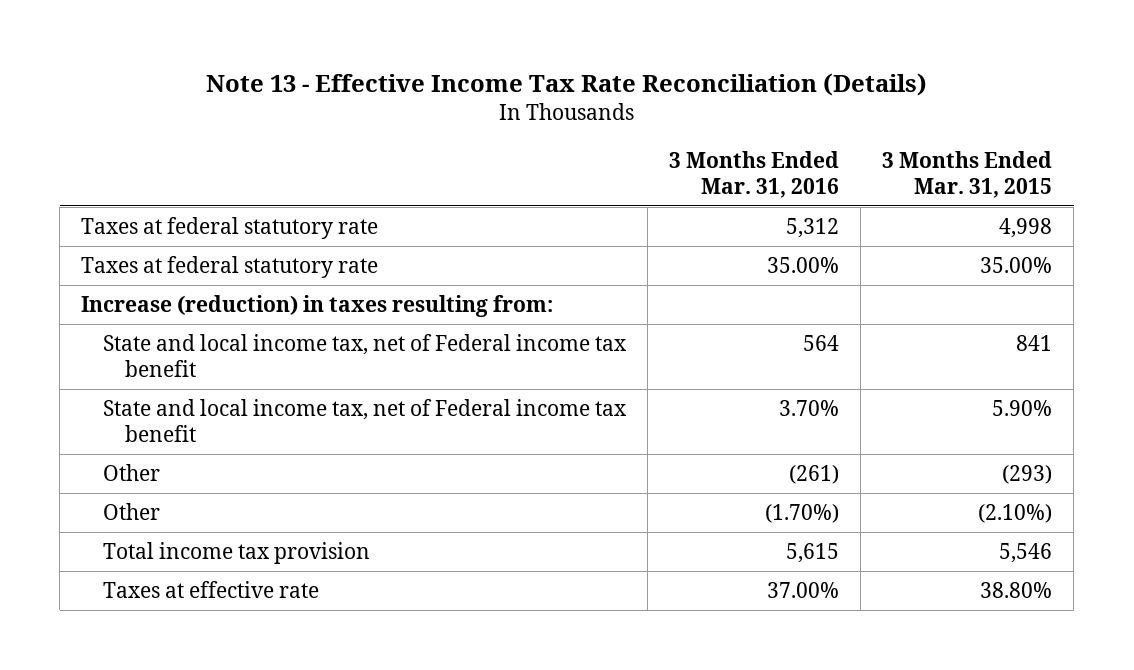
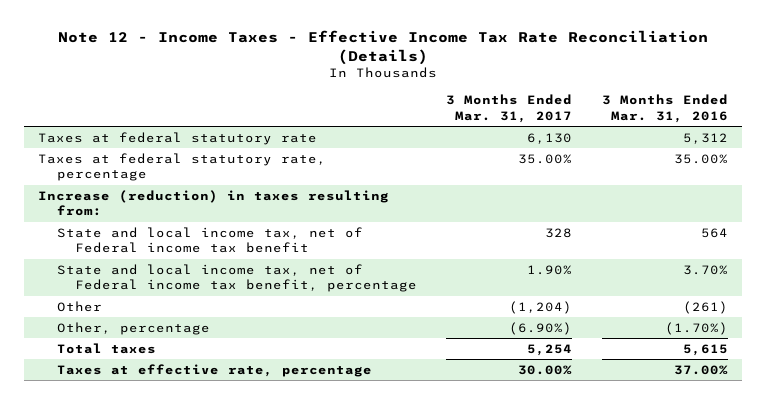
- Note 13 - Effective Income Tax Rate Reconciliation (Details)
+ Note 12 - Income Taxes - Effective Income Tax Rate Reconciliation (Details)
- | 3 Months Ended Mar. 31, 2016 | 3 Months Ended Mar. 31, 2015
+ | 3 Months Ended Mar. 31, 2017 | 3 Months Ended Mar. 31, 2016
- Taxes at federal statutory rate | 35.00% | 35.00%
+ Taxes at federal statutory rate, percentage | 35.00% | 35.00%
- State and local income tax, net of Federal income tax benefit | 3.70% | 5.90%
+ State and local income tax, net of Federal income tax benefit, percentage | 1.90% | 3.70%
- Other | (1.70%) | (2.10%)
- Total income tax provision | 5,615 | 5,546
- Taxes at effective rate | 37.00% | 38.80%
+ Other, percentage | (6.90%) | (1.70%)
+ Total taxes | 5,254 | 5,615
+ Taxes at effective rate, percentage | 30.00% | 37.00%

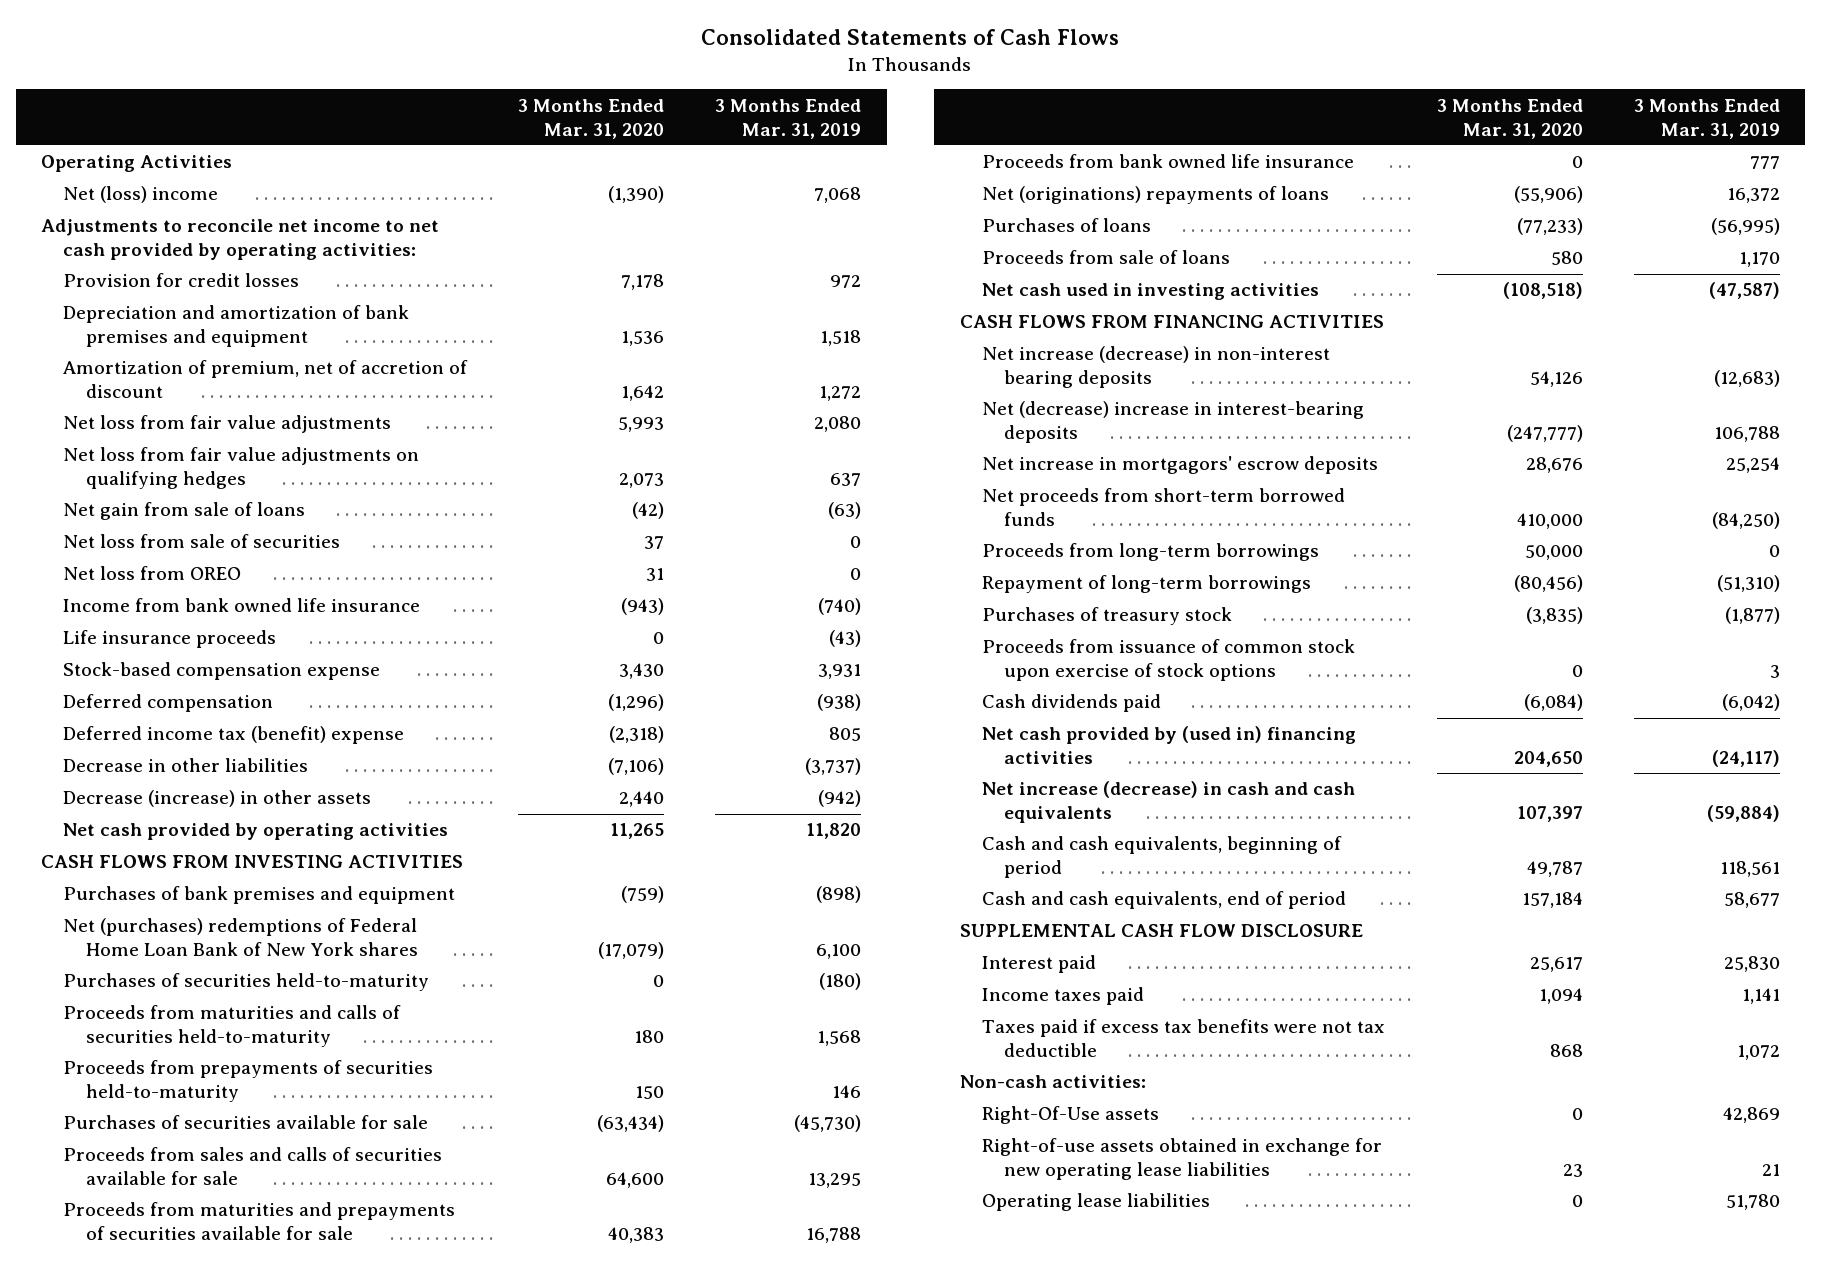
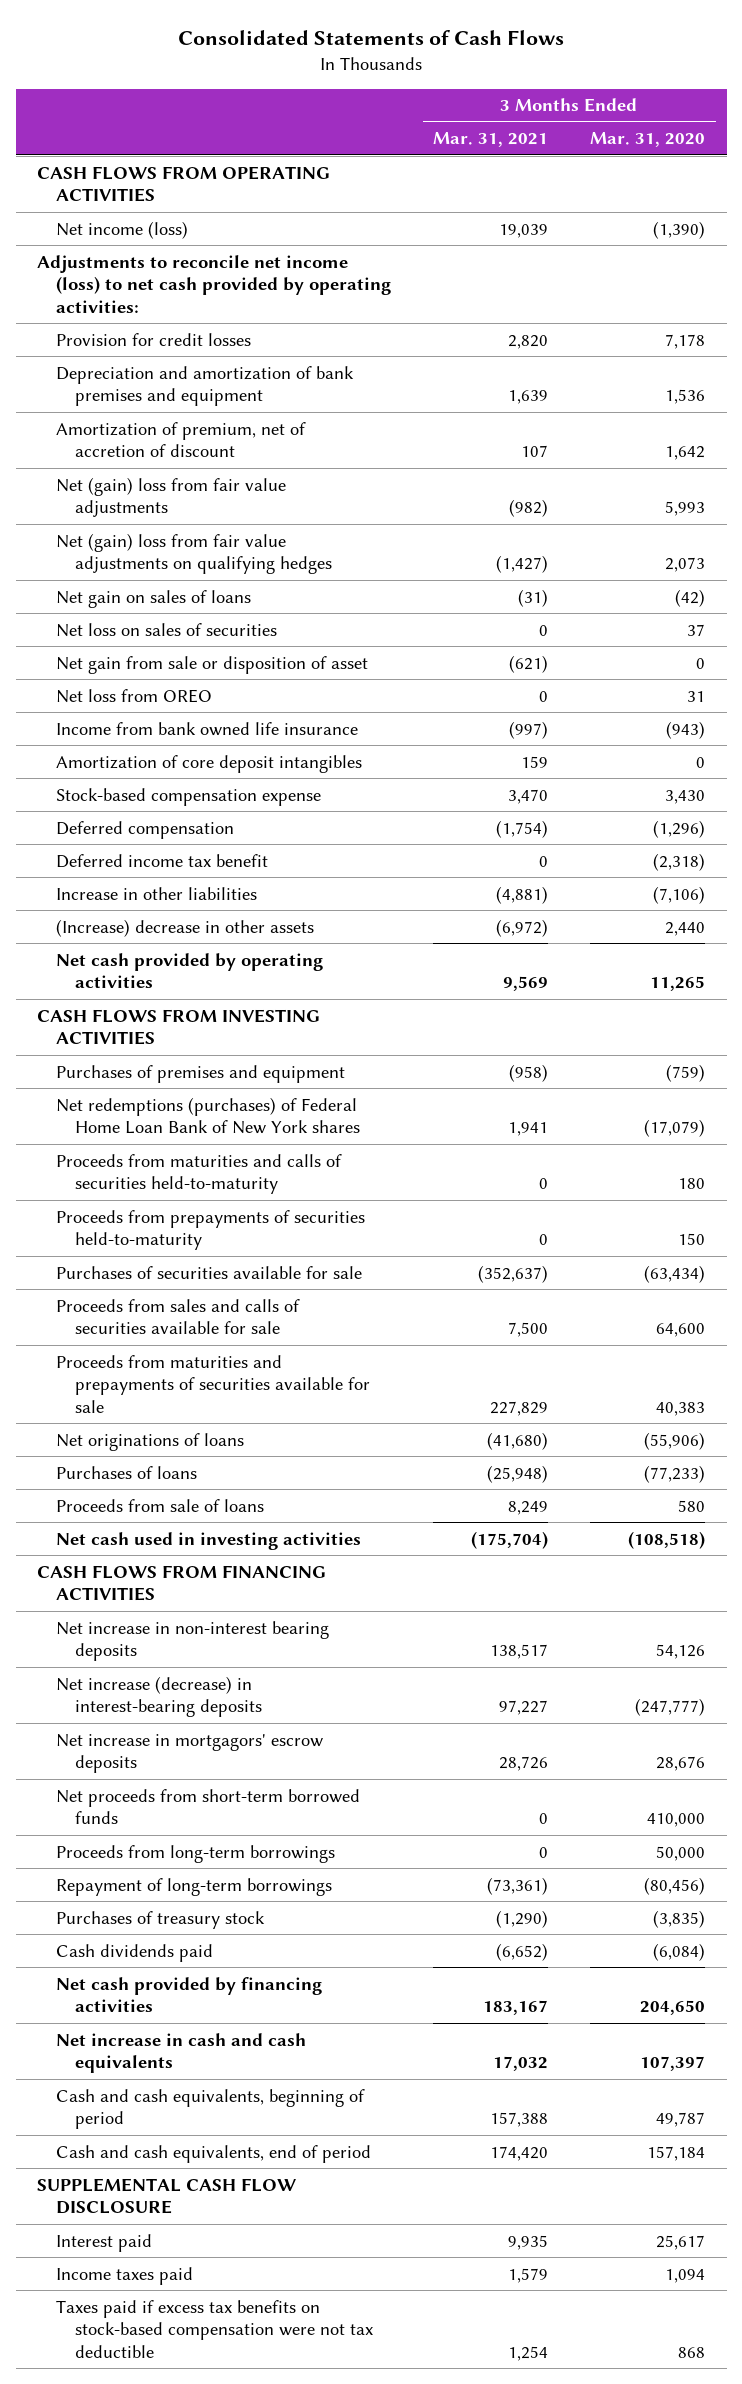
- | 3 Months Ended Mar. 31, 2020 | 3 Months Ended Mar. 31, 2019
+ | 3 Months Ended Mar. 31, 2021 | 3 Months Ended Mar. 31, 2020
- Operating Activities
- Net (loss) income | (1,390) | 7,068
- Adjustments to reconcile net income to net cash provided by operating activities:
+ CASH FLOWS FROM OPERATING ACTIVITIES
+ Net income (loss) | 19,039 | (1,390)
+ Adjustments to reconcile net income (loss) to net cash provided by operating activities:
- Net loss from fair value adjustments | 5,993 | 2,080
- Net loss from fair value adjustments on qualifying hedges | 2,073 | 637
- Net gain from sale of loans | (42) | (63)
- Net loss from sale of securities | 37 | 0
+ Net (gain) loss from fair value adjustments | (982) | 5,993
+ Net (gain) loss from fair value adjustments on qualifying hedges | (1,427) | 2,073
+ Net gain on sales of loans | (31) | (42)
+ Net loss on sales of securities | 0 | 37
+ Net gain from sale or disposition of asset | (621) | 0
- Life insurance proceeds | 0 | (43)
+ Amortization of core deposit intangibles | 159 | 0
- Deferred income tax (benefit) expense | (2,318) | 805
- Decrease in other liabilities | (7,106) | (3,737)
- Decrease (increase) in other assets | 2,440 | (942)
+ Deferred income tax benefit | 0 | (2,318)
+ Increase in other liabilities | (4,881) | (7,106)
+ (Increase) decrease in other assets | (6,972) | 2,440
- Purchases of bank premises and equipment | (759) | (898)
- Net (purchases) redemptions of Federal Home Loan Bank of New York shares | (17,079) | 6,100
- Purchases of securities held-to-maturity | 0 | (180)
+ Purchases of premises and equipment | (958) | (759)
+ Net redemptions (purchases) of Federal Home Loan Bank of New York shares | 1,941 | (17,079)
- Proceeds from bank owned life insurance | 0 | 777
- Net (originations) repayments of loans | (55,906) | 16,372
+ Net originations of loans | (41,680) | (55,906)
- Net increase (decrease) in non-interest bearing deposits | 54,126 | (12,683)
- Net (decrease) increase in interest-bearing deposits | (247,777) | 106,788
+ Net increase in non-interest bearing deposits | 138,517 | 54,126
+ Net increase (decrease) in interest-bearing deposits | 97,227 | (247,777)
- Proceeds from issuance of common stock upon exercise of stock options | 0 | 3
- Net cash provided by (used in) financing activities | 204,650 | (24,117)
- Net increase (decrease) in cash and cash equivalents | 107,397 | (59,884)
+ Net cash provided by financing activities | 183,167 | 204,650
+ Net increase in cash and cash equivalents | 17,032 | 107,397
- Taxes paid if excess tax benefits were not tax deductible | 868 | 1,072
- Non-cash activities:
- Right-Of-Use assets | 0 | 42,869
- Right-of-use assets obtained in exchange for new operating lease liabilities | 23 | 21
- Operating lease liabilities | 0 | 51,780
+ Taxes paid if excess tax benefits on stock-based compensation were not tax deductible | 1,254 | 868

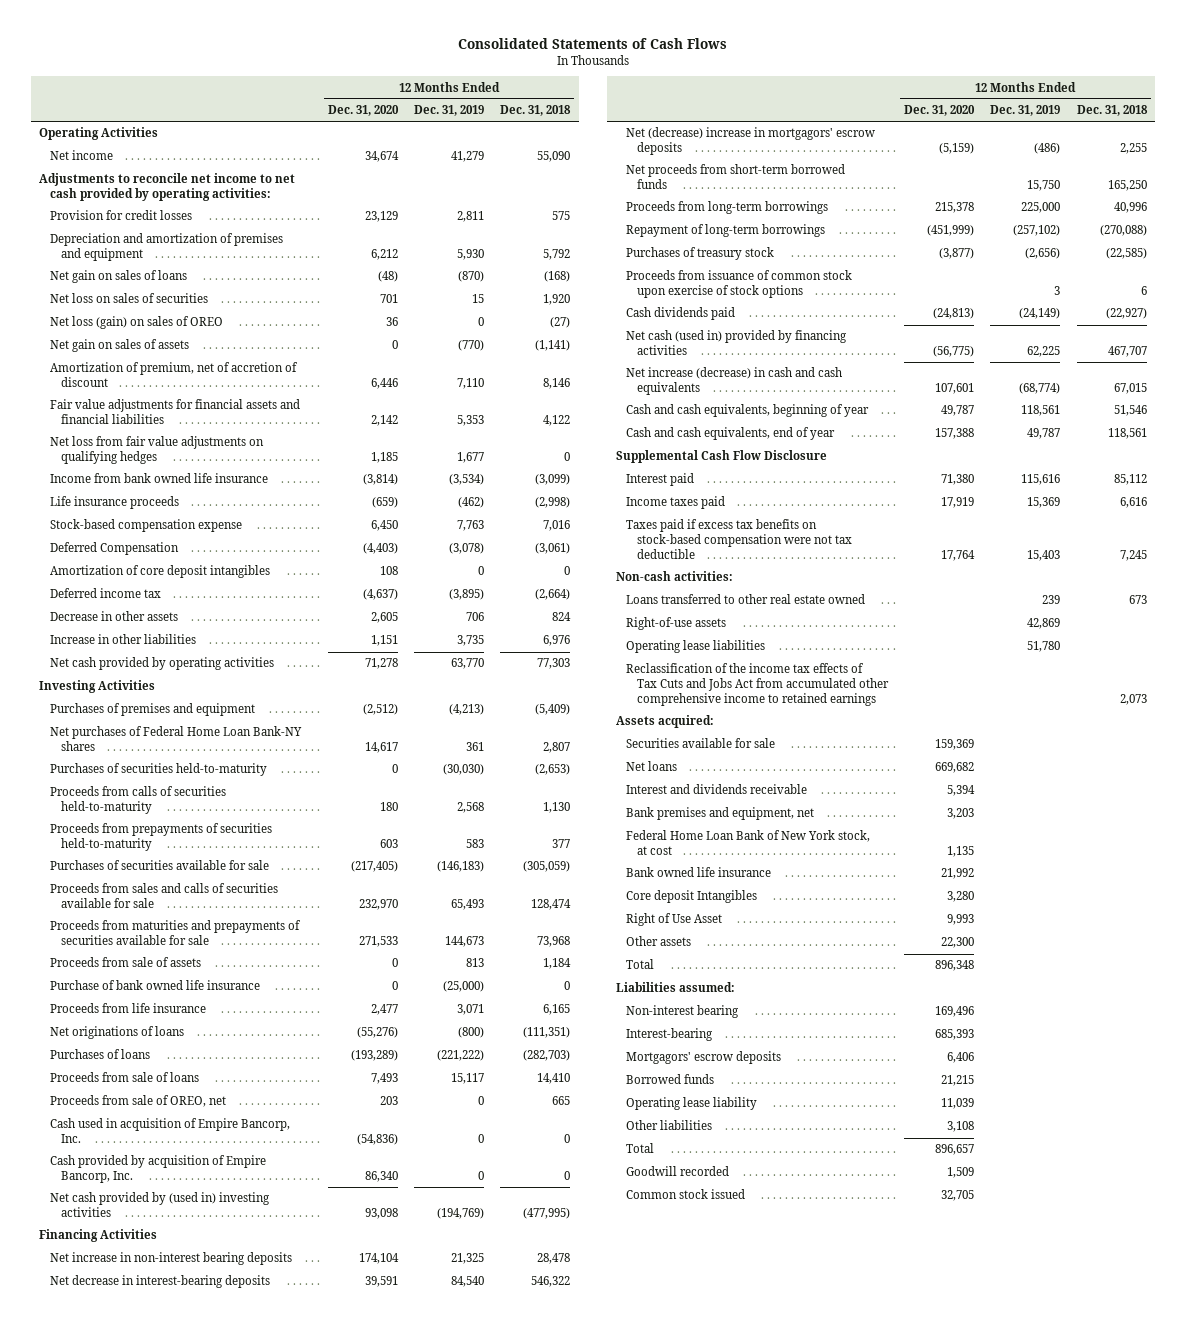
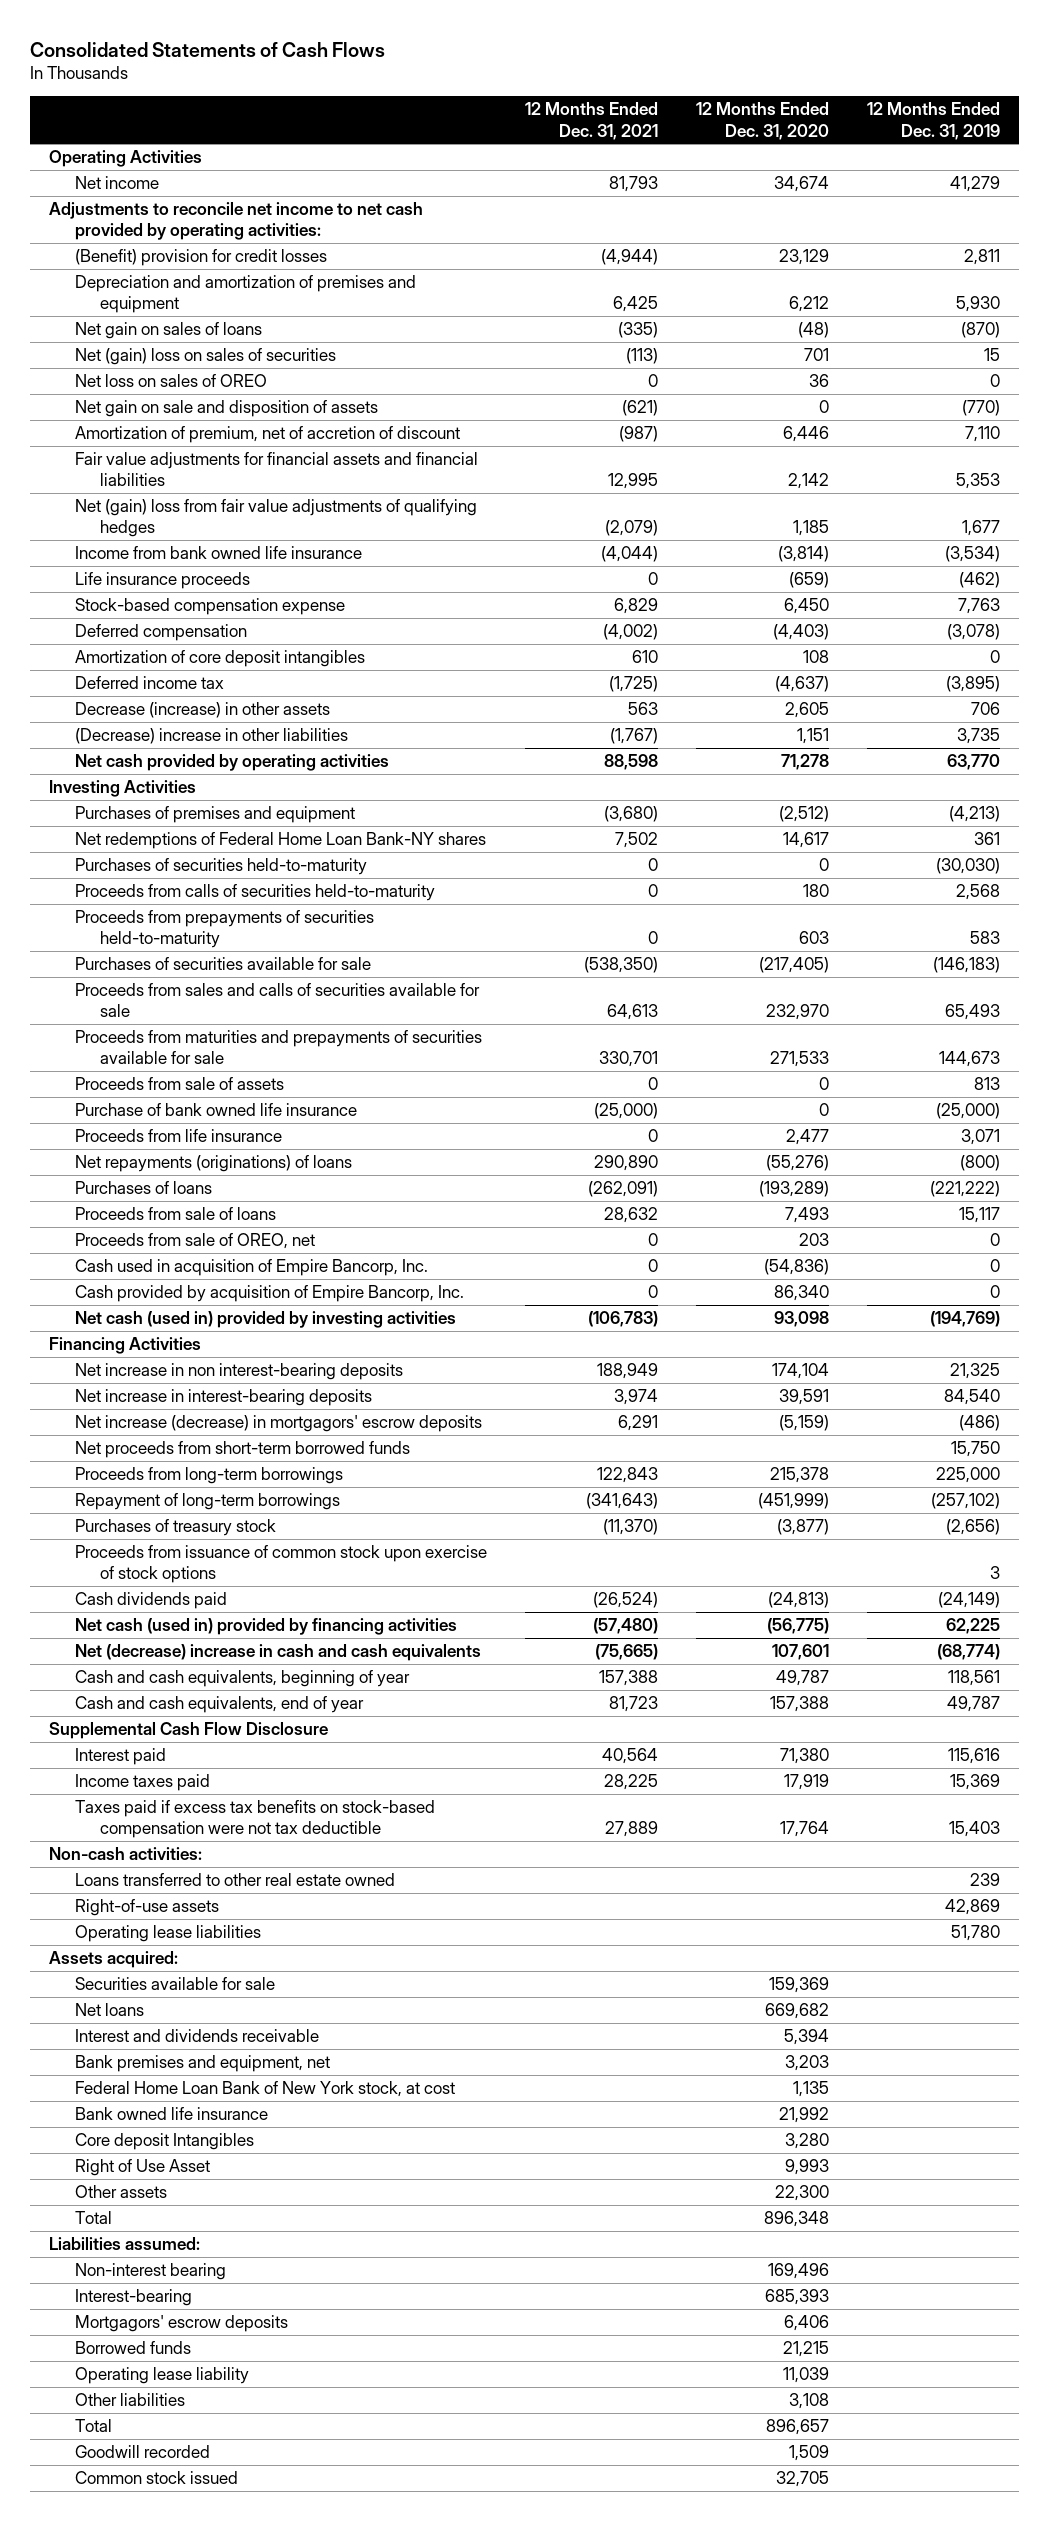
- | 12 Months Ended Dec. 31, 2020 | 12 Months Ended Dec. 31, 2019 | 12 Months Ended Dec. 31, 2018
+ | 12 Months Ended Dec. 31, 2021 | 12 Months Ended Dec. 31, 2020 | 12 Months Ended Dec. 31, 2019
- Provision for credit losses | 23,129 | 2,811 | 575
+ (Benefit) provision for credit losses | (4,944) | 23,129 | 2,811
- Net loss on sales of securities | 701 | 15 | 1,920
- Net loss (gain) on sales of OREO | 36 | 0 | (27)
- Net gain on sales of assets | 0 | (770) | (1,141)
+ Net (gain) loss on sales of securities | (113) | 701 | 15
+ Net loss on sales of OREO | 0 | 36 | 0
+ Net gain on sale and disposition of assets | (621) | 0 | (770)
- Net loss from fair value adjustments on qualifying hedges | 1,185 | 1,677 | 0
+ Net (gain) loss from fair value adjustments of qualifying hedges | (2,079) | 1,185 | 1,677
- Deferred Compensation | (4,403) | (3,078) | (3,061)
+ Deferred compensation | (4,002) | (4,403) | (3,078)
- Decrease in other assets | 2,605 | 706 | 824
- Increase in other liabilities | 1,151 | 3,735 | 6,976
+ Decrease (increase) in other assets | 563 | 2,605 | 706
+ (Decrease) increase in other liabilities | (1,767) | 1,151 | 3,735
- Net purchases of Federal Home Loan Bank-NY shares | 14,617 | 361 | 2,807
+ Net redemptions of Federal Home Loan Bank-NY shares | 7,502 | 14,617 | 361
- Net originations of loans | (55,276) | (800) | (111,351)
+ Net repayments (originations) of loans | 290,890 | (55,276) | (800)
- Net cash provided by (used in) investing activities | 93,098 | (194,769) | (477,995)
+ Net cash (used in) provided by investing activities | (106,783) | 93,098 | (194,769)
- Net increase in non-interest bearing deposits | 174,104 | 21,325 | 28,478
- Net decrease in interest-bearing deposits | 39,591 | 84,540 | 546,322
- Net (decrease) increase in mortgagors' escrow deposits | (5,159) | (486) | 2,255
+ Net increase in non interest-bearing deposits | 188,949 | 174,104 | 21,325
+ Net increase in interest-bearing deposits | 3,974 | 39,591 | 84,540
+ Net increase (decrease) in mortgagors' escrow deposits | 6,291 | (5,159) | (486)
- Net increase (decrease) in cash and cash equivalents | 107,601 | (68,774) | 67,015
+ Net (decrease) increase in cash and cash equivalents | (75,665) | 107,601 | (68,774)
- Reclassification of the income tax effects of Tax Cuts and Jobs Act from accumulated other comprehensive income to retained earnings | | | 2,073

